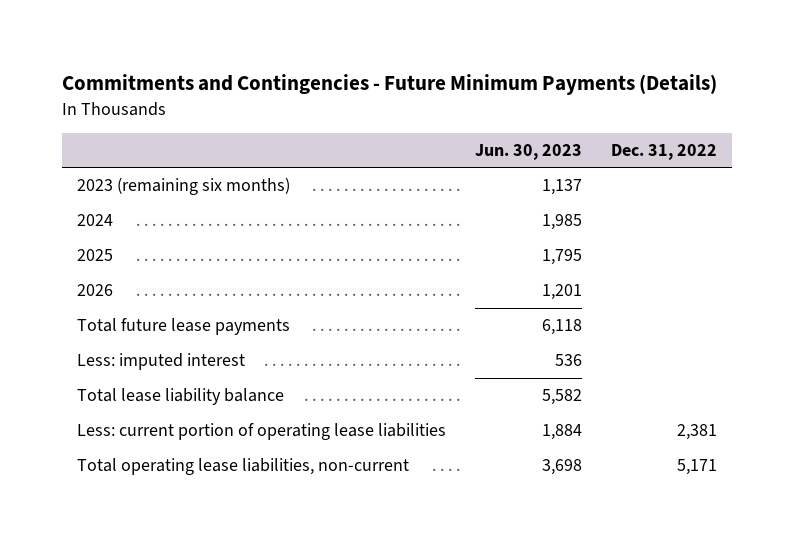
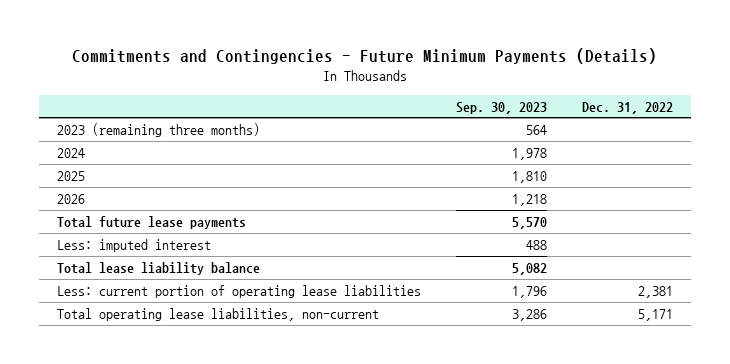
- | Jun. 30, 2023 | Dec. 31, 2022
+ | Sep. 30, 2023 | Dec. 31, 2022
- 2023 (remaining six months) | 1,137 |
+ 2023 (remaining three months) | 564 |

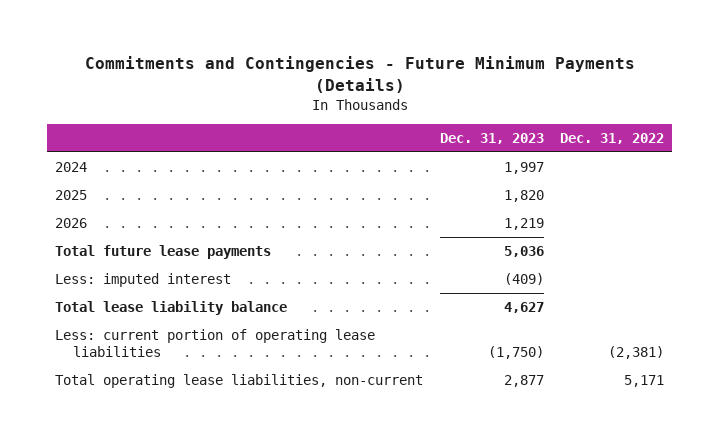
- | Sep. 30, 2023 | Dec. 31, 2022
+ | Dec. 31, 2023 | Dec. 31, 2022
- 2023 (remaining three months) | 564 |
- Less: current portion of operating lease liabilities | 1,796 | 2,381
+ Less: current portion of operating lease liabilities | (1,750) | (2,381)

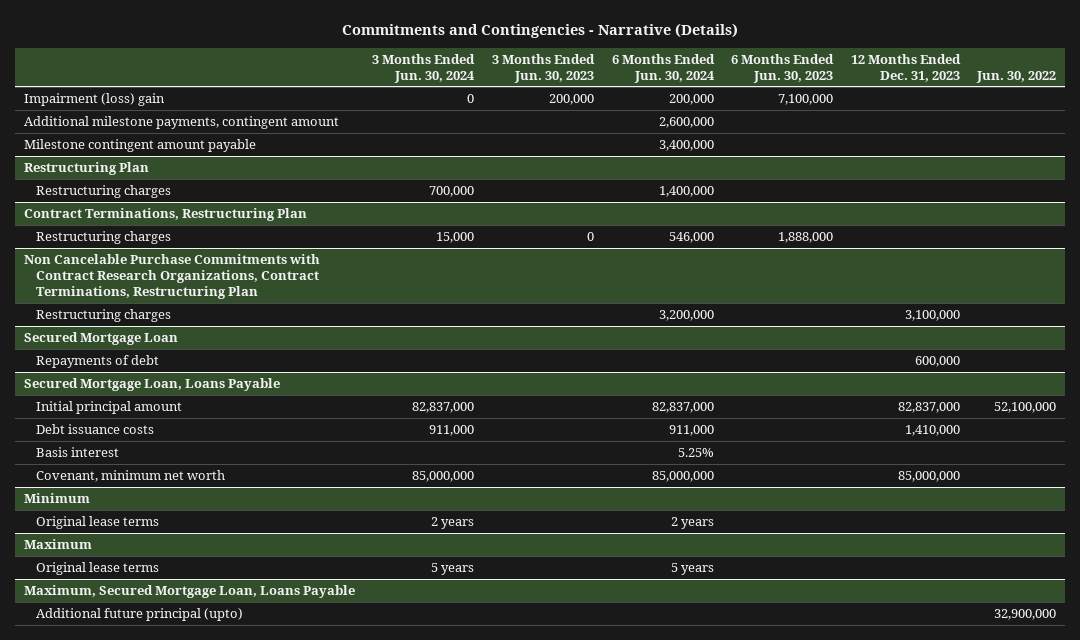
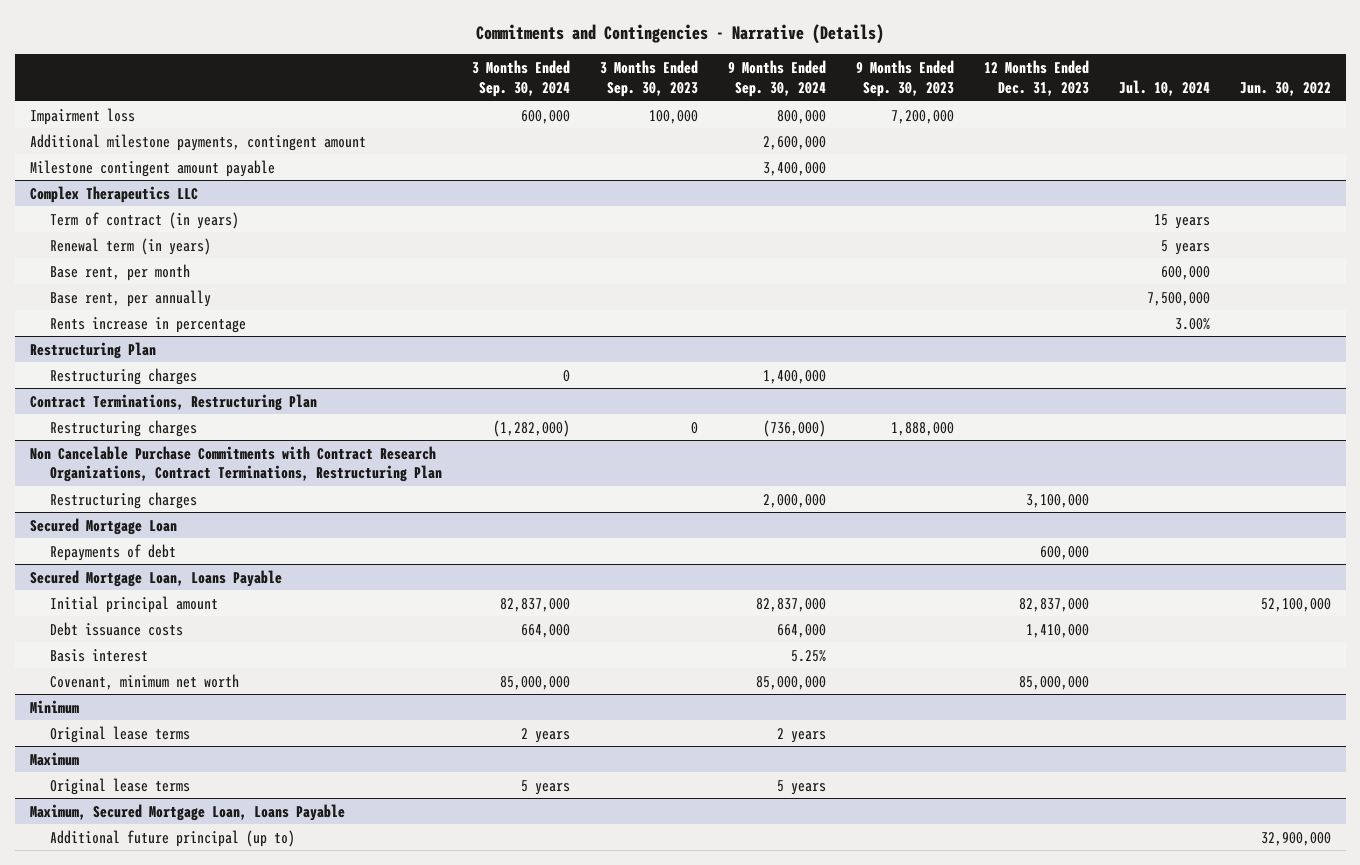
- | 3 Months Ended Jun. 30, 2024 | 3 Months Ended Jun. 30, 2023 | 6 Months Ended Jun. 30, 2024 | 6 Months Ended Jun. 30, 2023 | 12 Months Ended Dec. 31, 2023 | Jun. 30, 2022
+ | 3 Months Ended Sep. 30, 2024 | 3 Months Ended Sep. 30, 2023 | 9 Months Ended Sep. 30, 2024 | 9 Months Ended Sep. 30, 2023 | 12 Months Ended Dec. 31, 2023 | Jul. 10, 2024 | Jun. 30, 2022
- Impairment (loss) gain | 0 | 200,000 | 200,000 | 7,100,000 | |
+ Impairment loss | 600,000 | 100,000 | 800,000 | 7,200,000 | | |
+ Complex Therapeutics LLC
+ Term of contract (in years) | | | | | | 15 years |
+ Renewal term (in years) | | | | | | 5 years |
+ Base rent, per month | | | | | | 600,000 |
+ Base rent, per annually | | | | | | 7,500,000 |
+ Rents increase in percentage | | | | | | 3.00% |
@ Maximum, Secured Mortgage Loan, Loans Payable
- Additional future principal (upto) | | | | | | 32,900,000
+ Additional future principal (up to) | | | | | | | 32,900,000

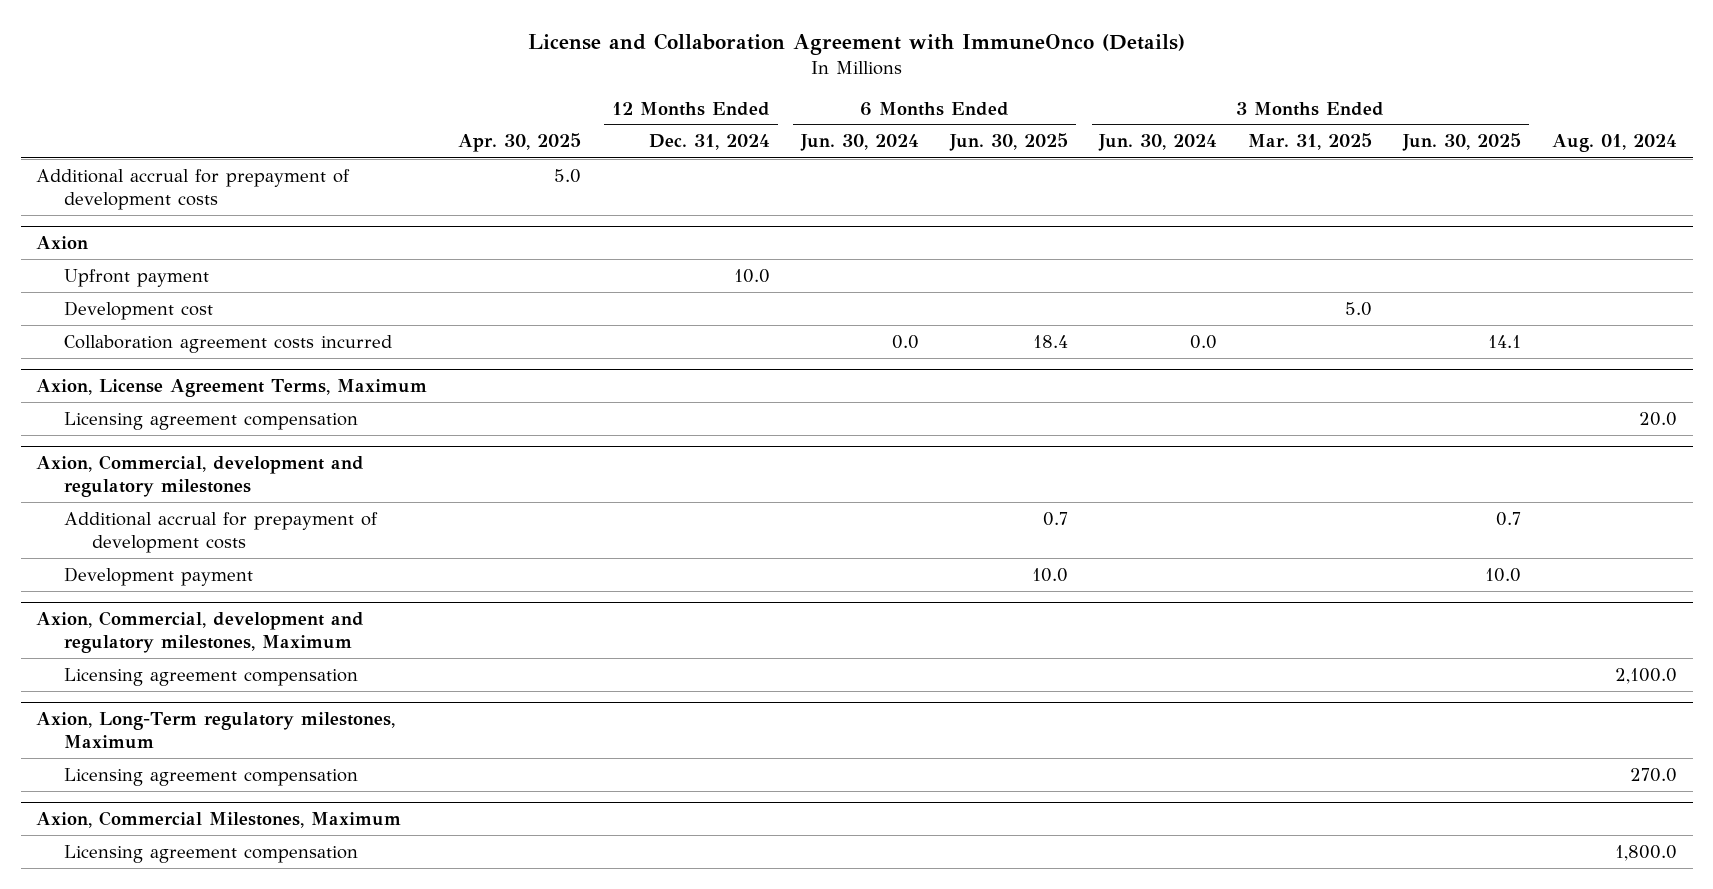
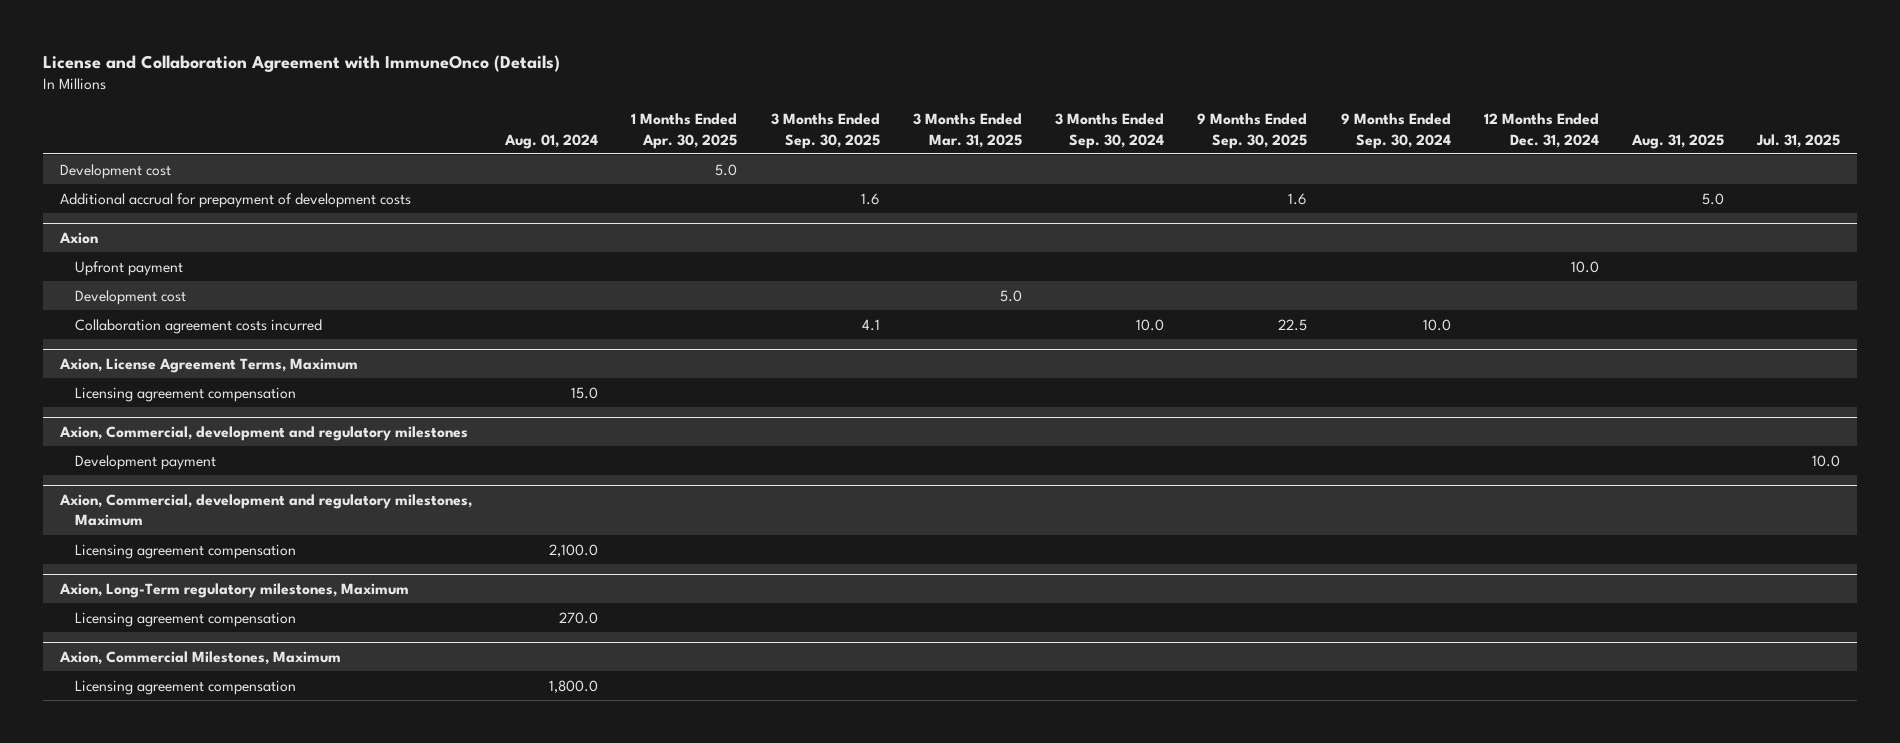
- | Apr. 30, 2025 | 12 Months Ended Dec. 31, 2024 | 6 Months Ended Jun. 30, 2024 | 6 Months Ended Jun. 30, 2025 | 3 Months Ended Jun. 30, 2024 | 3 Months Ended Mar. 31, 2025 | 3 Months Ended Jun. 30, 2025 | Aug. 01, 2024
+ | Aug. 01, 2024 | 1 Months Ended Apr. 30, 2025 | 3 Months Ended Sep. 30, 2025 | 3 Months Ended Mar. 31, 2025 | 3 Months Ended Sep. 30, 2024 | 9 Months Ended Sep. 30, 2025 | 9 Months Ended Sep. 30, 2024 | 12 Months Ended Dec. 31, 2024 | Aug. 31, 2025 | Jul. 31, 2025
+ Development cost | | 5.0 | | | | | | | |
@ Axion, License Agreement Terms, Maximum
- Licensing agreement compensation | | | | | | | | 20.0
+ Licensing agreement compensation | 15.0 | | | | | | | | |
@ Axion, Commercial, development and regulatory milestones
- Additional accrual for prepayment of development costs | | | | 0.7 | | | 0.7 |

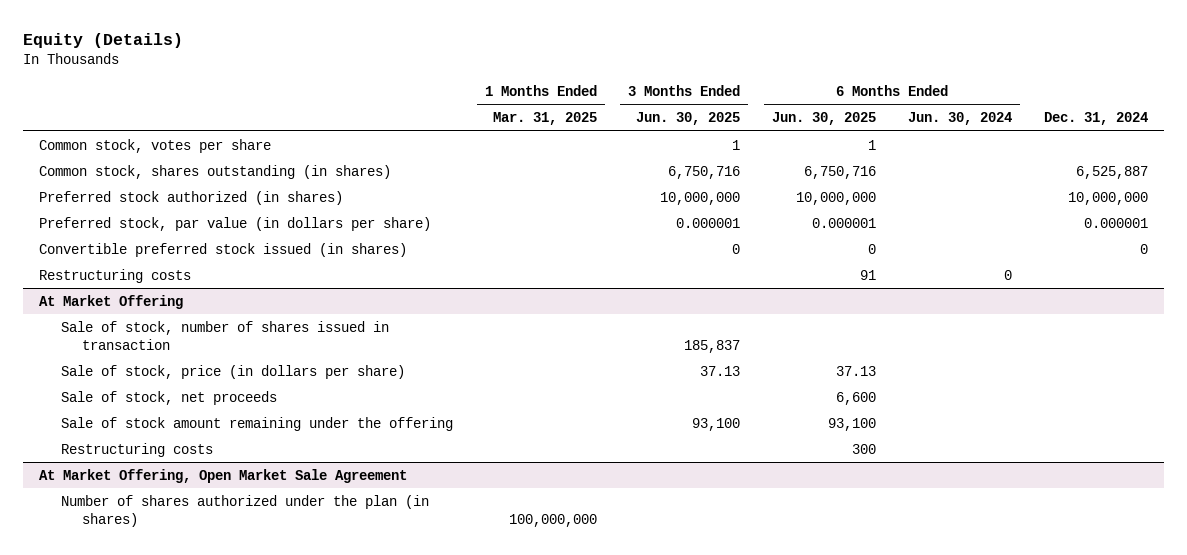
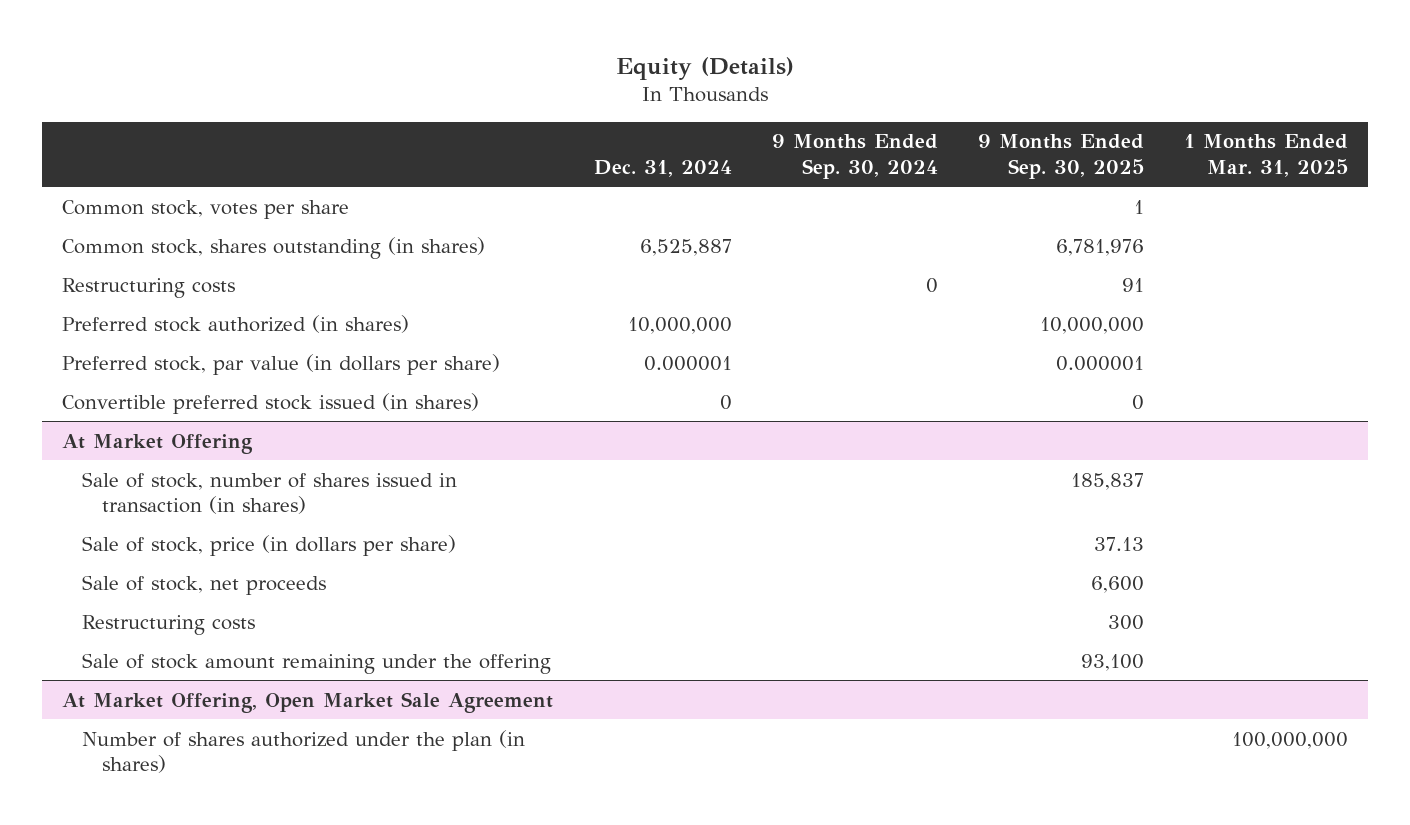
- | 1 Months Ended Mar. 31, 2025 | 3 Months Ended Jun. 30, 2025 | 6 Months Ended Jun. 30, 2025 | 6 Months Ended Jun. 30, 2024 | Dec. 31, 2024
+ | Dec. 31, 2024 | 9 Months Ended Sep. 30, 2024 | 9 Months Ended Sep. 30, 2025 | 1 Months Ended Mar. 31, 2025
moved up: Restructuring costs | | 0 | 91 |
@ At Market Offering
- Sale of stock, number of shares issued in transaction | | 185,837 | | |
+ Sale of stock, number of shares issued in transaction (in shares) | | | 185,837 |
moved down: Sale of stock amount remaining under the offering | | | 93,100 |

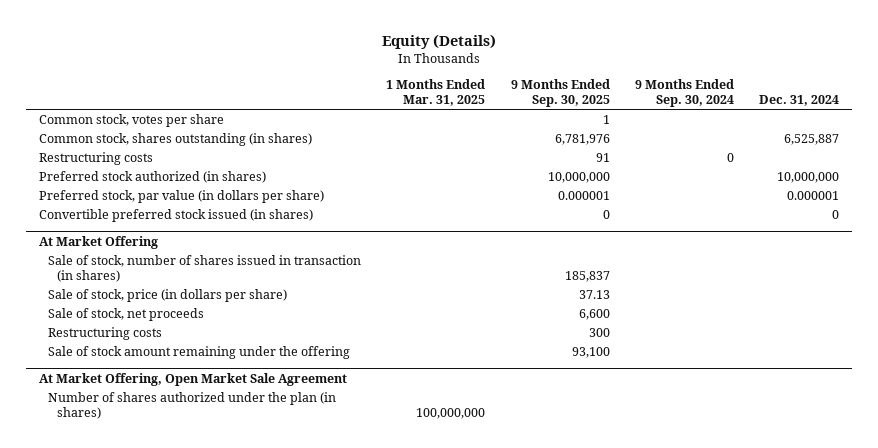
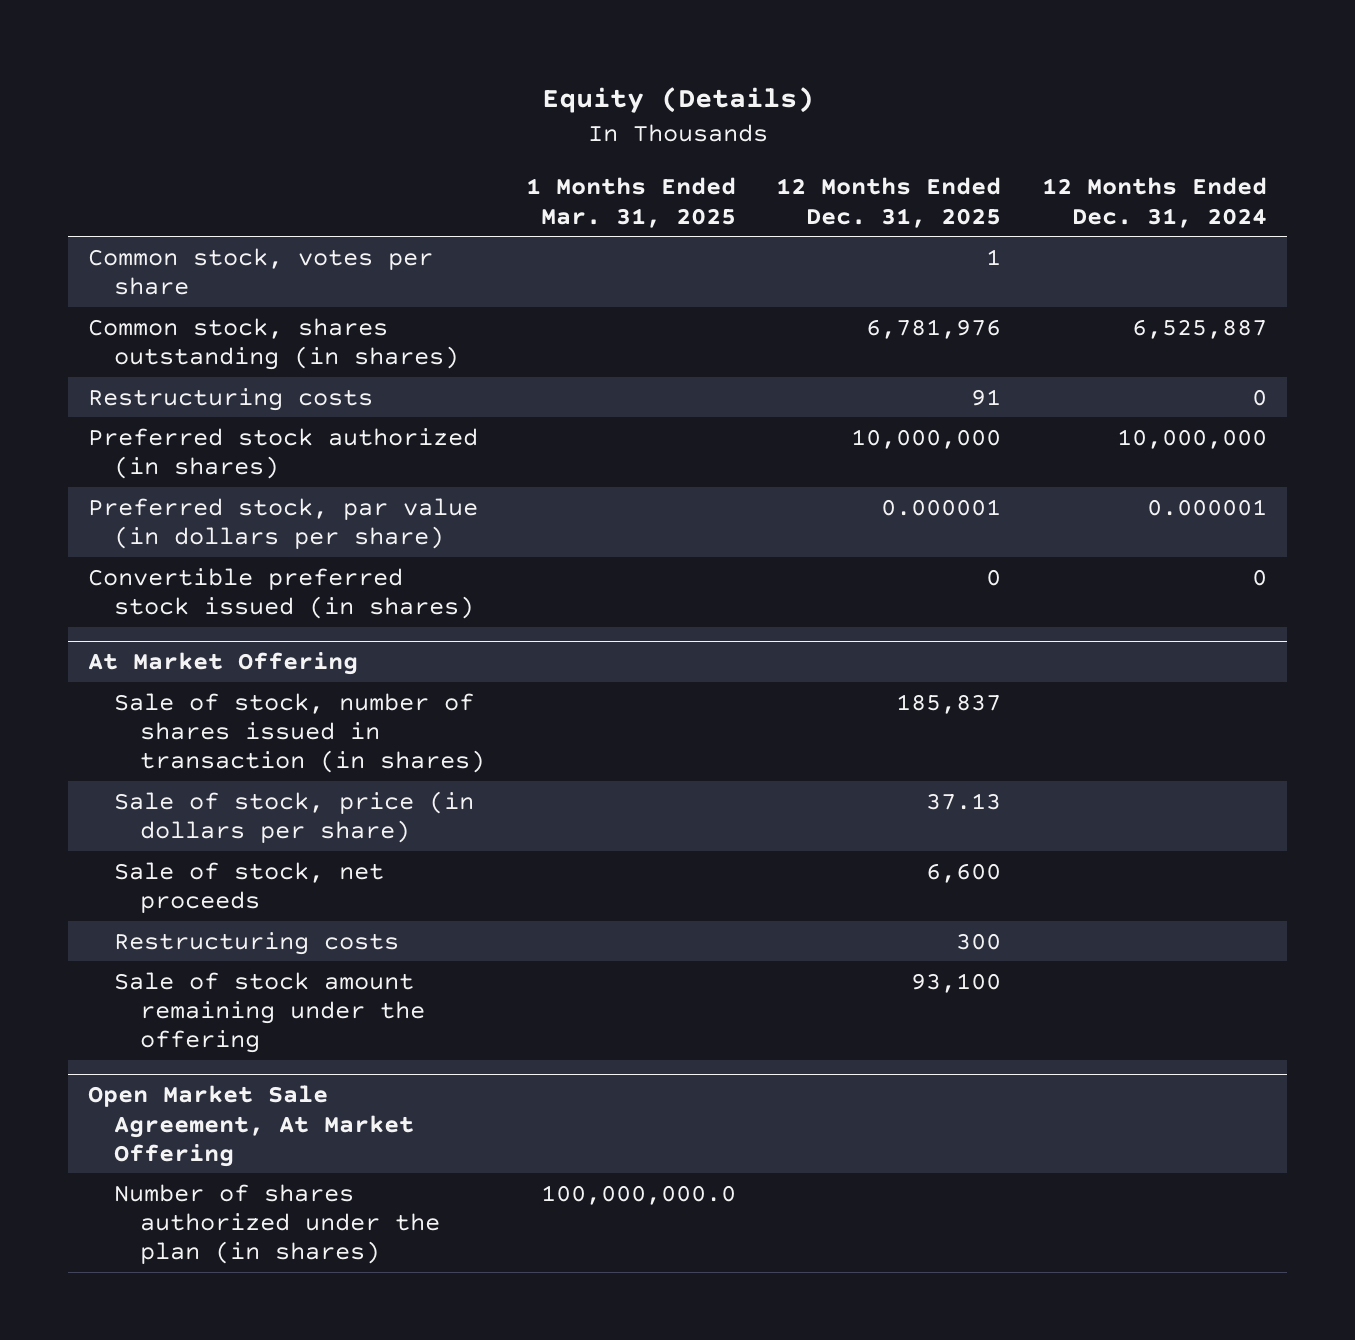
- | 1 Months Ended Mar. 31, 2025 | 9 Months Ended Sep. 30, 2025 | 9 Months Ended Sep. 30, 2024 | Dec. 31, 2024
+ | 1 Months Ended Mar. 31, 2025 | 12 Months Ended Dec. 31, 2025 | 12 Months Ended Dec. 31, 2024
- At Market Offering, Open Market Sale Agreement
- Number of shares authorized under the plan (in shares) | 100,000,000 | | |
+ Open Market Sale Agreement, At Market Offering
+ Number of shares authorized under the plan (in shares) | 100,000,000.0 | |

